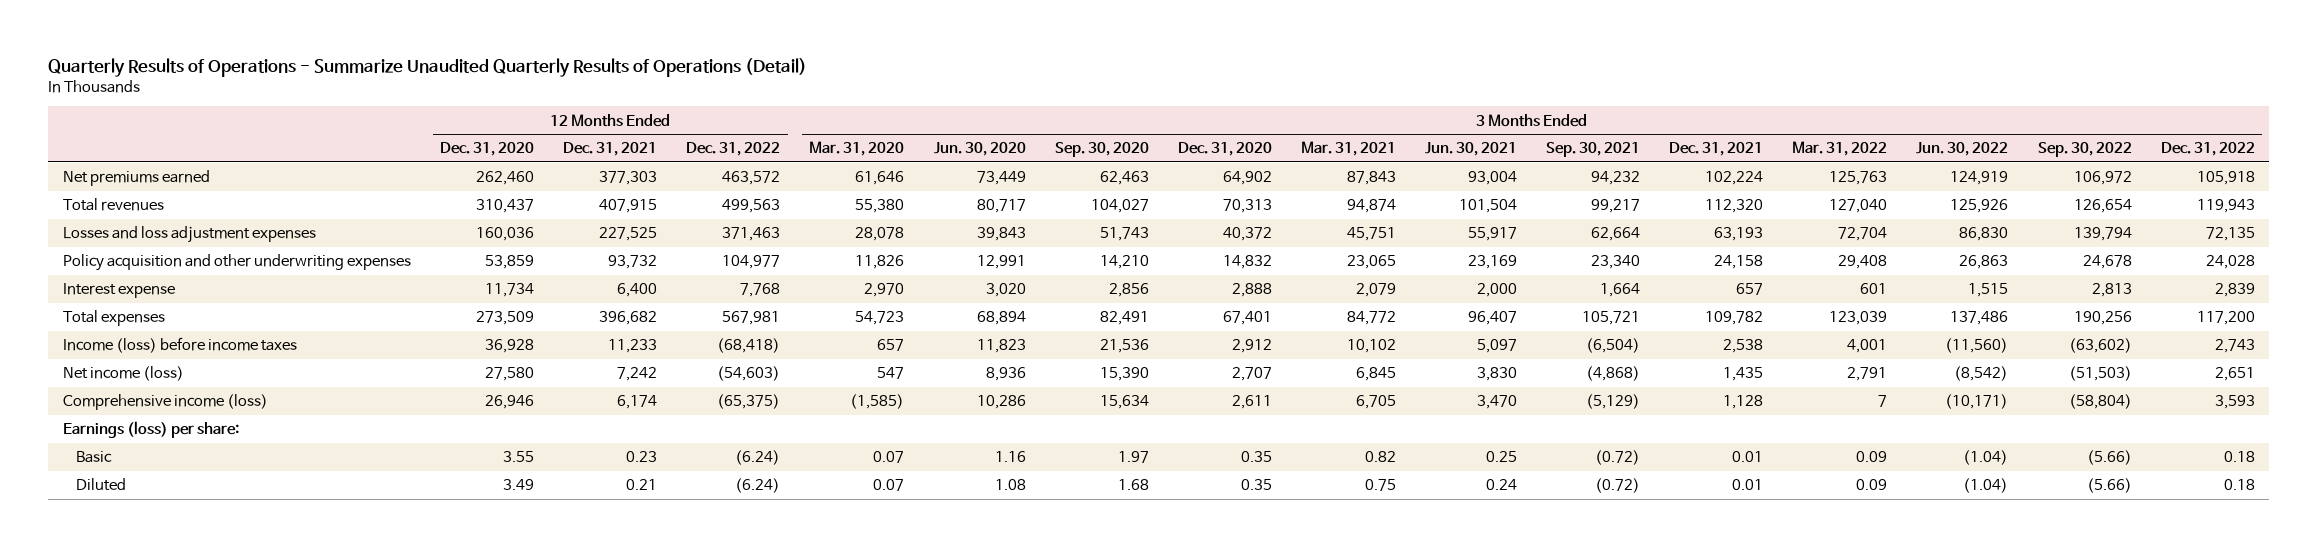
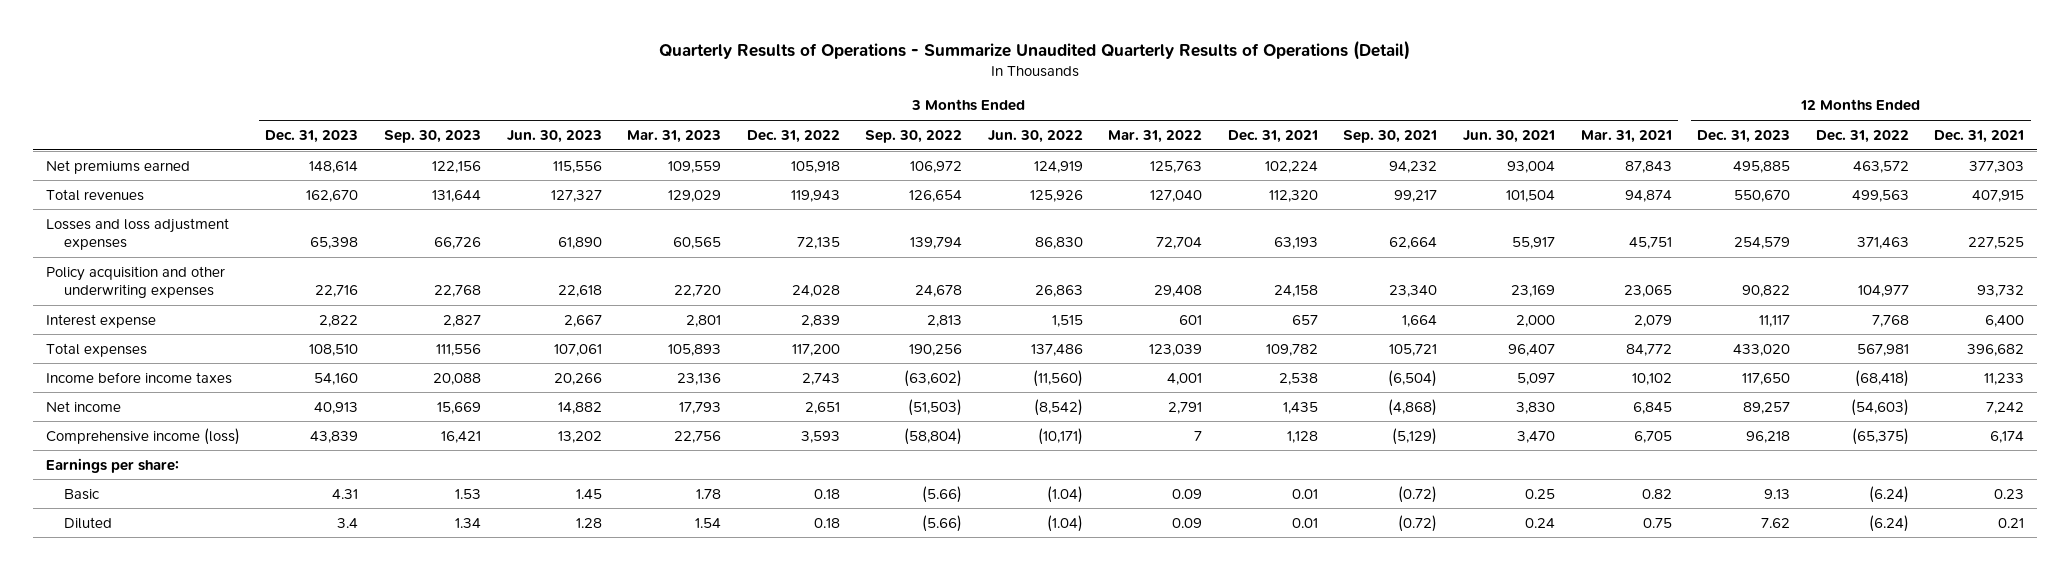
- | 12 Months Ended Dec. 31, 2020 | 12 Months Ended Dec. 31, 2021 | 12 Months Ended Dec. 31, 2022 | 3 Months Ended Mar. 31, 2020 | 3 Months Ended Jun. 30, 2020 | 3 Months Ended Sep. 30, 2020 | 3 Months Ended Dec. 31, 2020 | 3 Months Ended Mar. 31, 2021 | 3 Months Ended Jun. 30, 2021 | 3 Months Ended Sep. 30, 2021 | 3 Months Ended Dec. 31, 2021 | 3 Months Ended Mar. 31, 2022 | 3 Months Ended Jun. 30, 2022 | 3 Months Ended Sep. 30, 2022 | 3 Months Ended Dec. 31, 2022
+ | 3 Months Ended Dec. 31, 2023 | 3 Months Ended Sep. 30, 2023 | 3 Months Ended Jun. 30, 2023 | 3 Months Ended Mar. 31, 2023 | 3 Months Ended Dec. 31, 2022 | 3 Months Ended Sep. 30, 2022 | 3 Months Ended Jun. 30, 2022 | 3 Months Ended Mar. 31, 2022 | 3 Months Ended Dec. 31, 2021 | 3 Months Ended Sep. 30, 2021 | 3 Months Ended Jun. 30, 2021 | 3 Months Ended Mar. 31, 2021 | 12 Months Ended Dec. 31, 2023 | 12 Months Ended Dec. 31, 2022 | 12 Months Ended Dec. 31, 2021
- Income (loss) before income taxes | 36,928 | 11,233 | (68,418) | 657 | 11,823 | 21,536 | 2,912 | 10,102 | 5,097 | (6,504) | 2,538 | 4,001 | (11,560) | (63,602) | 2,743
- Net income (loss) | 27,580 | 7,242 | (54,603) | 547 | 8,936 | 15,390 | 2,707 | 6,845 | 3,830 | (4,868) | 1,435 | 2,791 | (8,542) | (51,503) | 2,651
+ Income before income taxes | 54,160 | 20,088 | 20,266 | 23,136 | 2,743 | (63,602) | (11,560) | 4,001 | 2,538 | (6,504) | 5,097 | 10,102 | 117,650 | (68,418) | 11,233
+ Net income | 40,913 | 15,669 | 14,882 | 17,793 | 2,651 | (51,503) | (8,542) | 2,791 | 1,435 | (4,868) | 3,830 | 6,845 | 89,257 | (54,603) | 7,242
- Earnings (loss) per share:
+ Earnings per share:

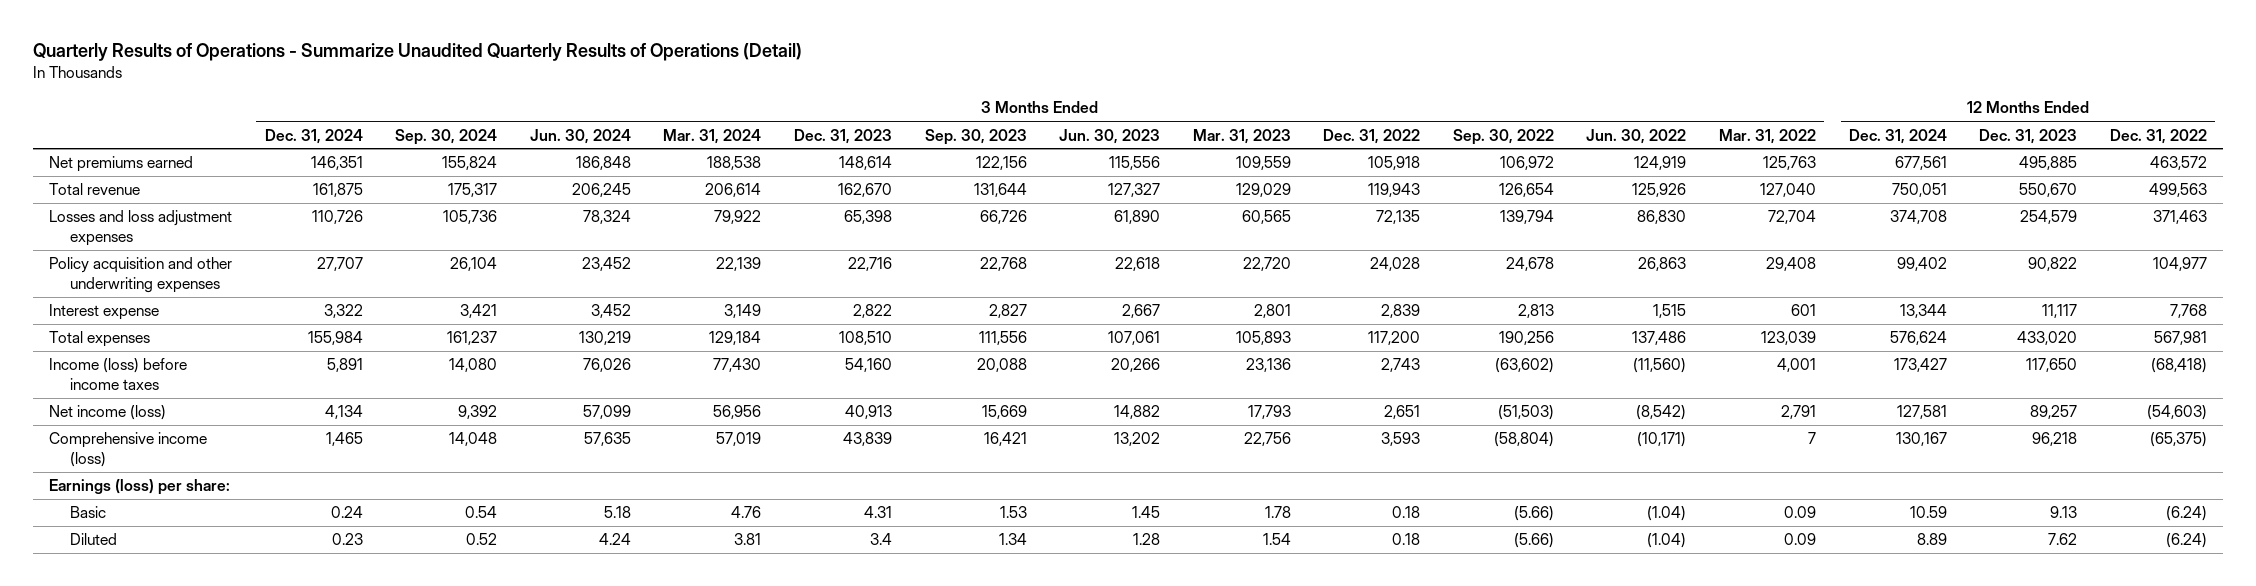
- | 3 Months Ended Dec. 31, 2023 | 3 Months Ended Sep. 30, 2023 | 3 Months Ended Jun. 30, 2023 | 3 Months Ended Mar. 31, 2023 | 3 Months Ended Dec. 31, 2022 | 3 Months Ended Sep. 30, 2022 | 3 Months Ended Jun. 30, 2022 | 3 Months Ended Mar. 31, 2022 | 3 Months Ended Dec. 31, 2021 | 3 Months Ended Sep. 30, 2021 | 3 Months Ended Jun. 30, 2021 | 3 Months Ended Mar. 31, 2021 | 12 Months Ended Dec. 31, 2023 | 12 Months Ended Dec. 31, 2022 | 12 Months Ended Dec. 31, 2021
+ | 3 Months Ended Dec. 31, 2024 | 3 Months Ended Sep. 30, 2024 | 3 Months Ended Jun. 30, 2024 | 3 Months Ended Mar. 31, 2024 | 3 Months Ended Dec. 31, 2023 | 3 Months Ended Sep. 30, 2023 | 3 Months Ended Jun. 30, 2023 | 3 Months Ended Mar. 31, 2023 | 3 Months Ended Dec. 31, 2022 | 3 Months Ended Sep. 30, 2022 | 3 Months Ended Jun. 30, 2022 | 3 Months Ended Mar. 31, 2022 | 12 Months Ended Dec. 31, 2024 | 12 Months Ended Dec. 31, 2023 | 12 Months Ended Dec. 31, 2022
- Total revenues | 162,670 | 131,644 | 127,327 | 129,029 | 119,943 | 126,654 | 125,926 | 127,040 | 112,320 | 99,217 | 101,504 | 94,874 | 550,670 | 499,563 | 407,915
+ Total revenue | 161,875 | 175,317 | 206,245 | 206,614 | 162,670 | 131,644 | 127,327 | 129,029 | 119,943 | 126,654 | 125,926 | 127,040 | 750,051 | 550,670 | 499,563
- Income before income taxes | 54,160 | 20,088 | 20,266 | 23,136 | 2,743 | (63,602) | (11,560) | 4,001 | 2,538 | (6,504) | 5,097 | 10,102 | 117,650 | (68,418) | 11,233
- Net income | 40,913 | 15,669 | 14,882 | 17,793 | 2,651 | (51,503) | (8,542) | 2,791 | 1,435 | (4,868) | 3,830 | 6,845 | 89,257 | (54,603) | 7,242
+ Income (loss) before income taxes | 5,891 | 14,080 | 76,026 | 77,430 | 54,160 | 20,088 | 20,266 | 23,136 | 2,743 | (63,602) | (11,560) | 4,001 | 173,427 | 117,650 | (68,418)
+ Net income (loss) | 4,134 | 9,392 | 57,099 | 56,956 | 40,913 | 15,669 | 14,882 | 17,793 | 2,651 | (51,503) | (8,542) | 2,791 | 127,581 | 89,257 | (54,603)
- Earnings per share:
+ Earnings (loss) per share:

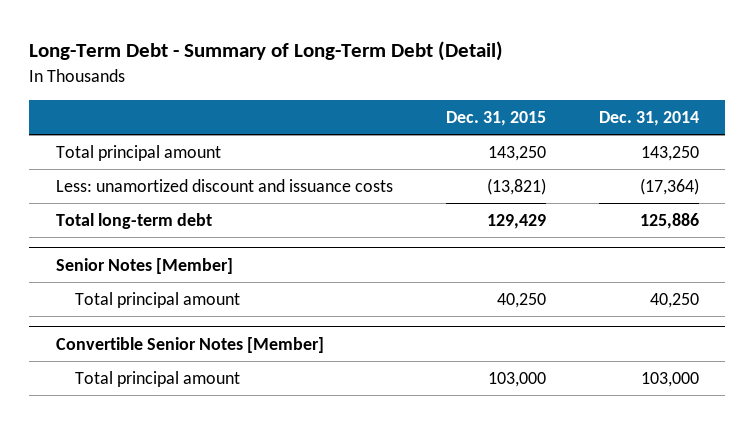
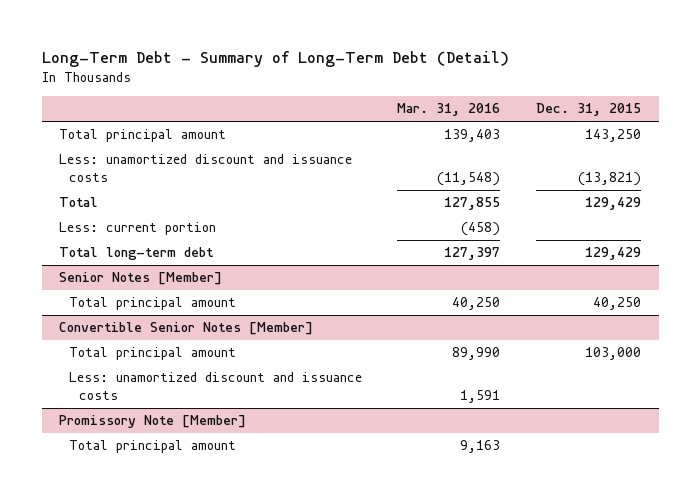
- | Dec. 31, 2015 | Dec. 31, 2014
+ | Mar. 31, 2016 | Dec. 31, 2015
+ Total | 127,855 | 129,429
+ Less: current portion | (458) |
@ Convertible Senior Notes [Member]
+ Less: unamortized discount and issuance costs | 1,591 |
+ Promissory Note [Member]
+ Total principal amount | 9,163 |

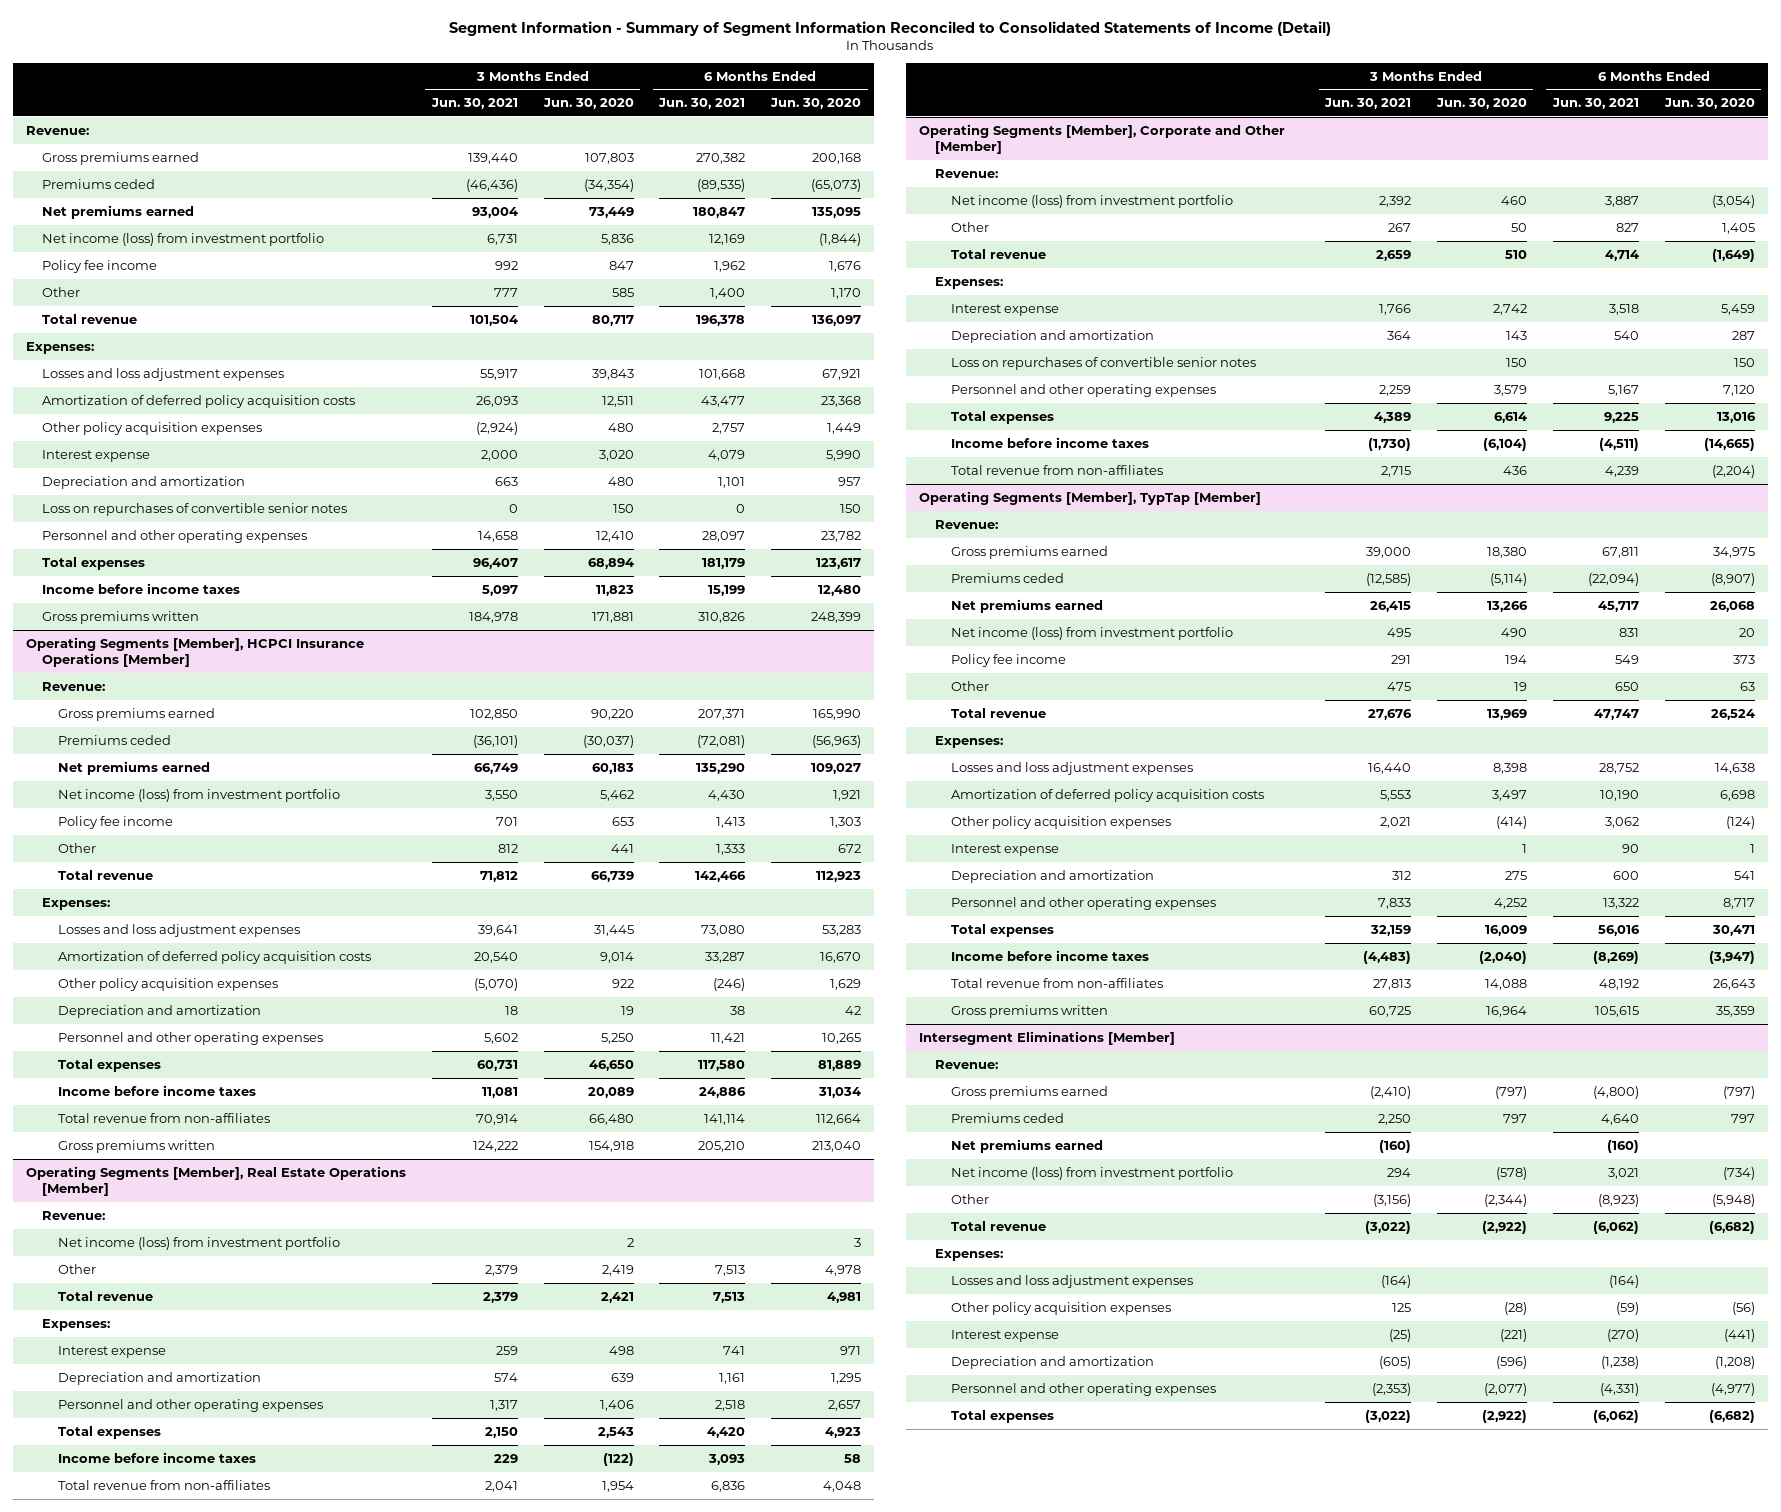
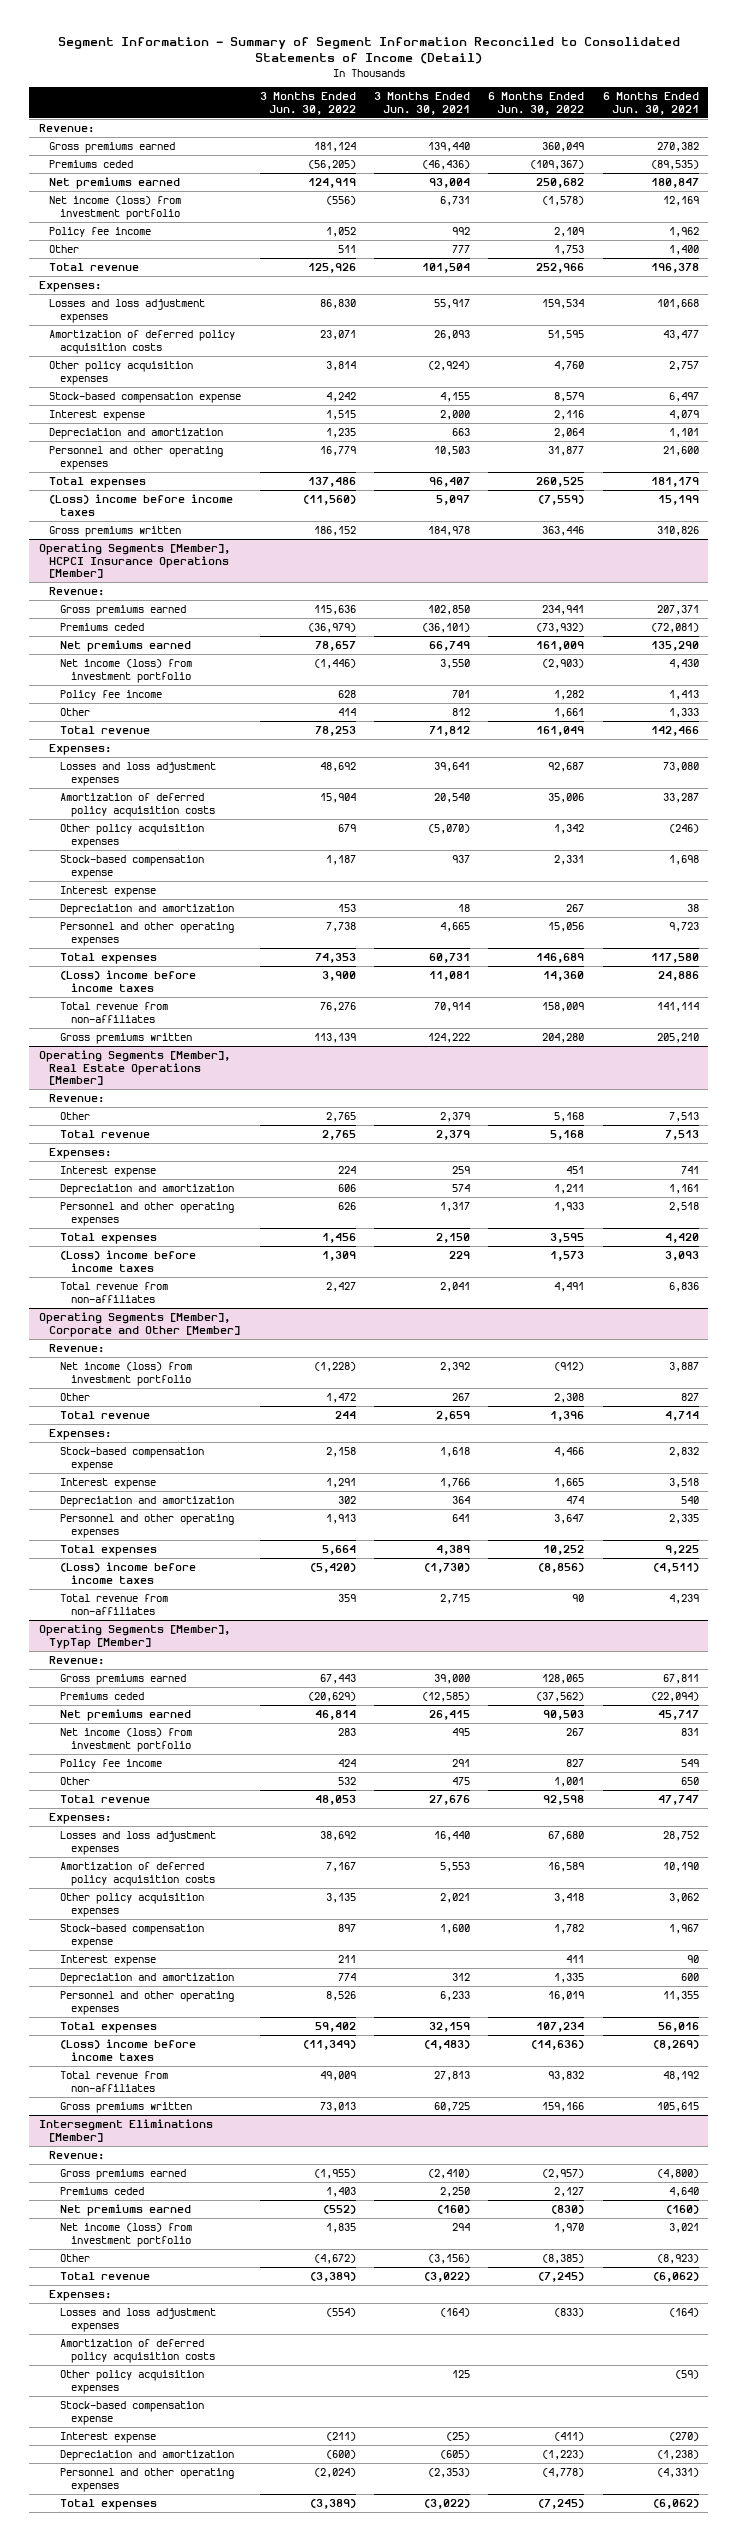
- | 3 Months Ended Jun. 30, 2021 | 3 Months Ended Jun. 30, 2020 | 6 Months Ended Jun. 30, 2021 | 6 Months Ended Jun. 30, 2020
+ | 3 Months Ended Jun. 30, 2022 | 3 Months Ended Jun. 30, 2021 | 6 Months Ended Jun. 30, 2022 | 6 Months Ended Jun. 30, 2021
+ Stock-based compensation expense | 4,242 | 4,155 | 8,579 | 6,497
- Loss on repurchases of convertible senior notes | 0 | 150 | 0 | 150
- Personnel and other operating expenses | 14,658 | 12,410 | 28,097 | 23,782
+ Personnel and other operating expenses | 16,779 | 10,503 | 31,877 | 21,600
- Income before income taxes | 5,097 | 11,823 | 15,199 | 12,480
+ (Loss) income before income taxes | (11,560) | 5,097 | (7,559) | 15,199
@ Operating Segments [Member], HCPCI Insurance Operations [Member]
+ Stock-based compensation expense | 1,187 | 937 | 2,331 | 1,698
+ Interest expense
- Personnel and other operating expenses | 5,602 | 5,250 | 11,421 | 10,265
+ Personnel and other operating expenses | 7,738 | 4,665 | 15,056 | 9,723
- Income before income taxes | 11,081 | 20,089 | 24,886 | 31,034
+ (Loss) income before income taxes | 3,900 | 11,081 | 14,360 | 24,886
@ Operating Segments [Member], Real Estate Operations [Member]
- Net income (loss) from investment portfolio | | 2 | | 3
- Income before income taxes | 229 | (122) | 3,093 | 58
+ (Loss) income before income taxes | 1,309 | 229 | 1,573 | 3,093
@ Operating Segments [Member], Corporate and Other [Member]
+ Stock-based compensation expense | 2,158 | 1,618 | 4,466 | 2,832
- Loss on repurchases of convertible senior notes | | 150 | | 150
- Personnel and other operating expenses | 2,259 | 3,579 | 5,167 | 7,120
+ Personnel and other operating expenses | 1,913 | 641 | 3,647 | 2,335
- Income before income taxes | (1,730) | (6,104) | (4,511) | (14,665)
+ (Loss) income before income taxes | (5,420) | (1,730) | (8,856) | (4,511)
@ Operating Segments [Member], TypTap [Member]
+ Stock-based compensation expense | 897 | 1,600 | 1,782 | 1,967
- Personnel and other operating expenses | 7,833 | 4,252 | 13,322 | 8,717
+ Personnel and other operating expenses | 8,526 | 6,233 | 16,019 | 11,355
- Income before income taxes | (4,483) | (2,040) | (8,269) | (3,947)
+ (Loss) income before income taxes | (11,349) | (4,483) | (14,636) | (8,269)
@ Intersegment Eliminations [Member]
+ Amortization of deferred policy acquisition costs
+ Stock-based compensation expense

